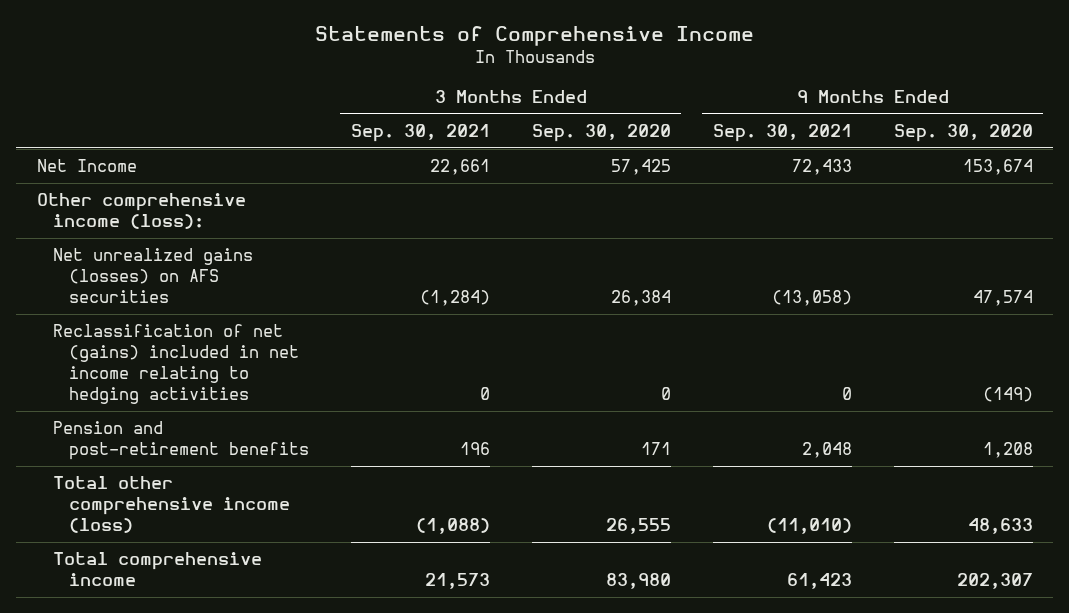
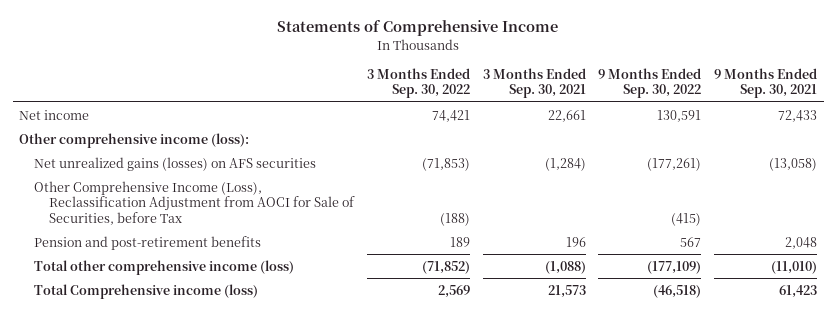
- | 3 Months Ended Sep. 30, 2021 | 3 Months Ended Sep. 30, 2020 | 9 Months Ended Sep. 30, 2021 | 9 Months Ended Sep. 30, 2020
+ | 3 Months Ended Sep. 30, 2022 | 3 Months Ended Sep. 30, 2021 | 9 Months Ended Sep. 30, 2022 | 9 Months Ended Sep. 30, 2021
- Net Income | 22,661 | 57,425 | 72,433 | 153,674
+ Net income | 74,421 | 22,661 | 130,591 | 72,433
- Reclassification of net (gains) included in net income relating to hedging activities | 0 | 0 | 0 | (149)
+ Other Comprehensive Income (Loss), Reclassification Adjustment from AOCI for Sale of Securities, before Tax | (188) | | (415) |
- Total comprehensive income | 21,573 | 83,980 | 61,423 | 202,307
+ Total Comprehensive income (loss) | 2,569 | 21,573 | (46,518) | 61,423

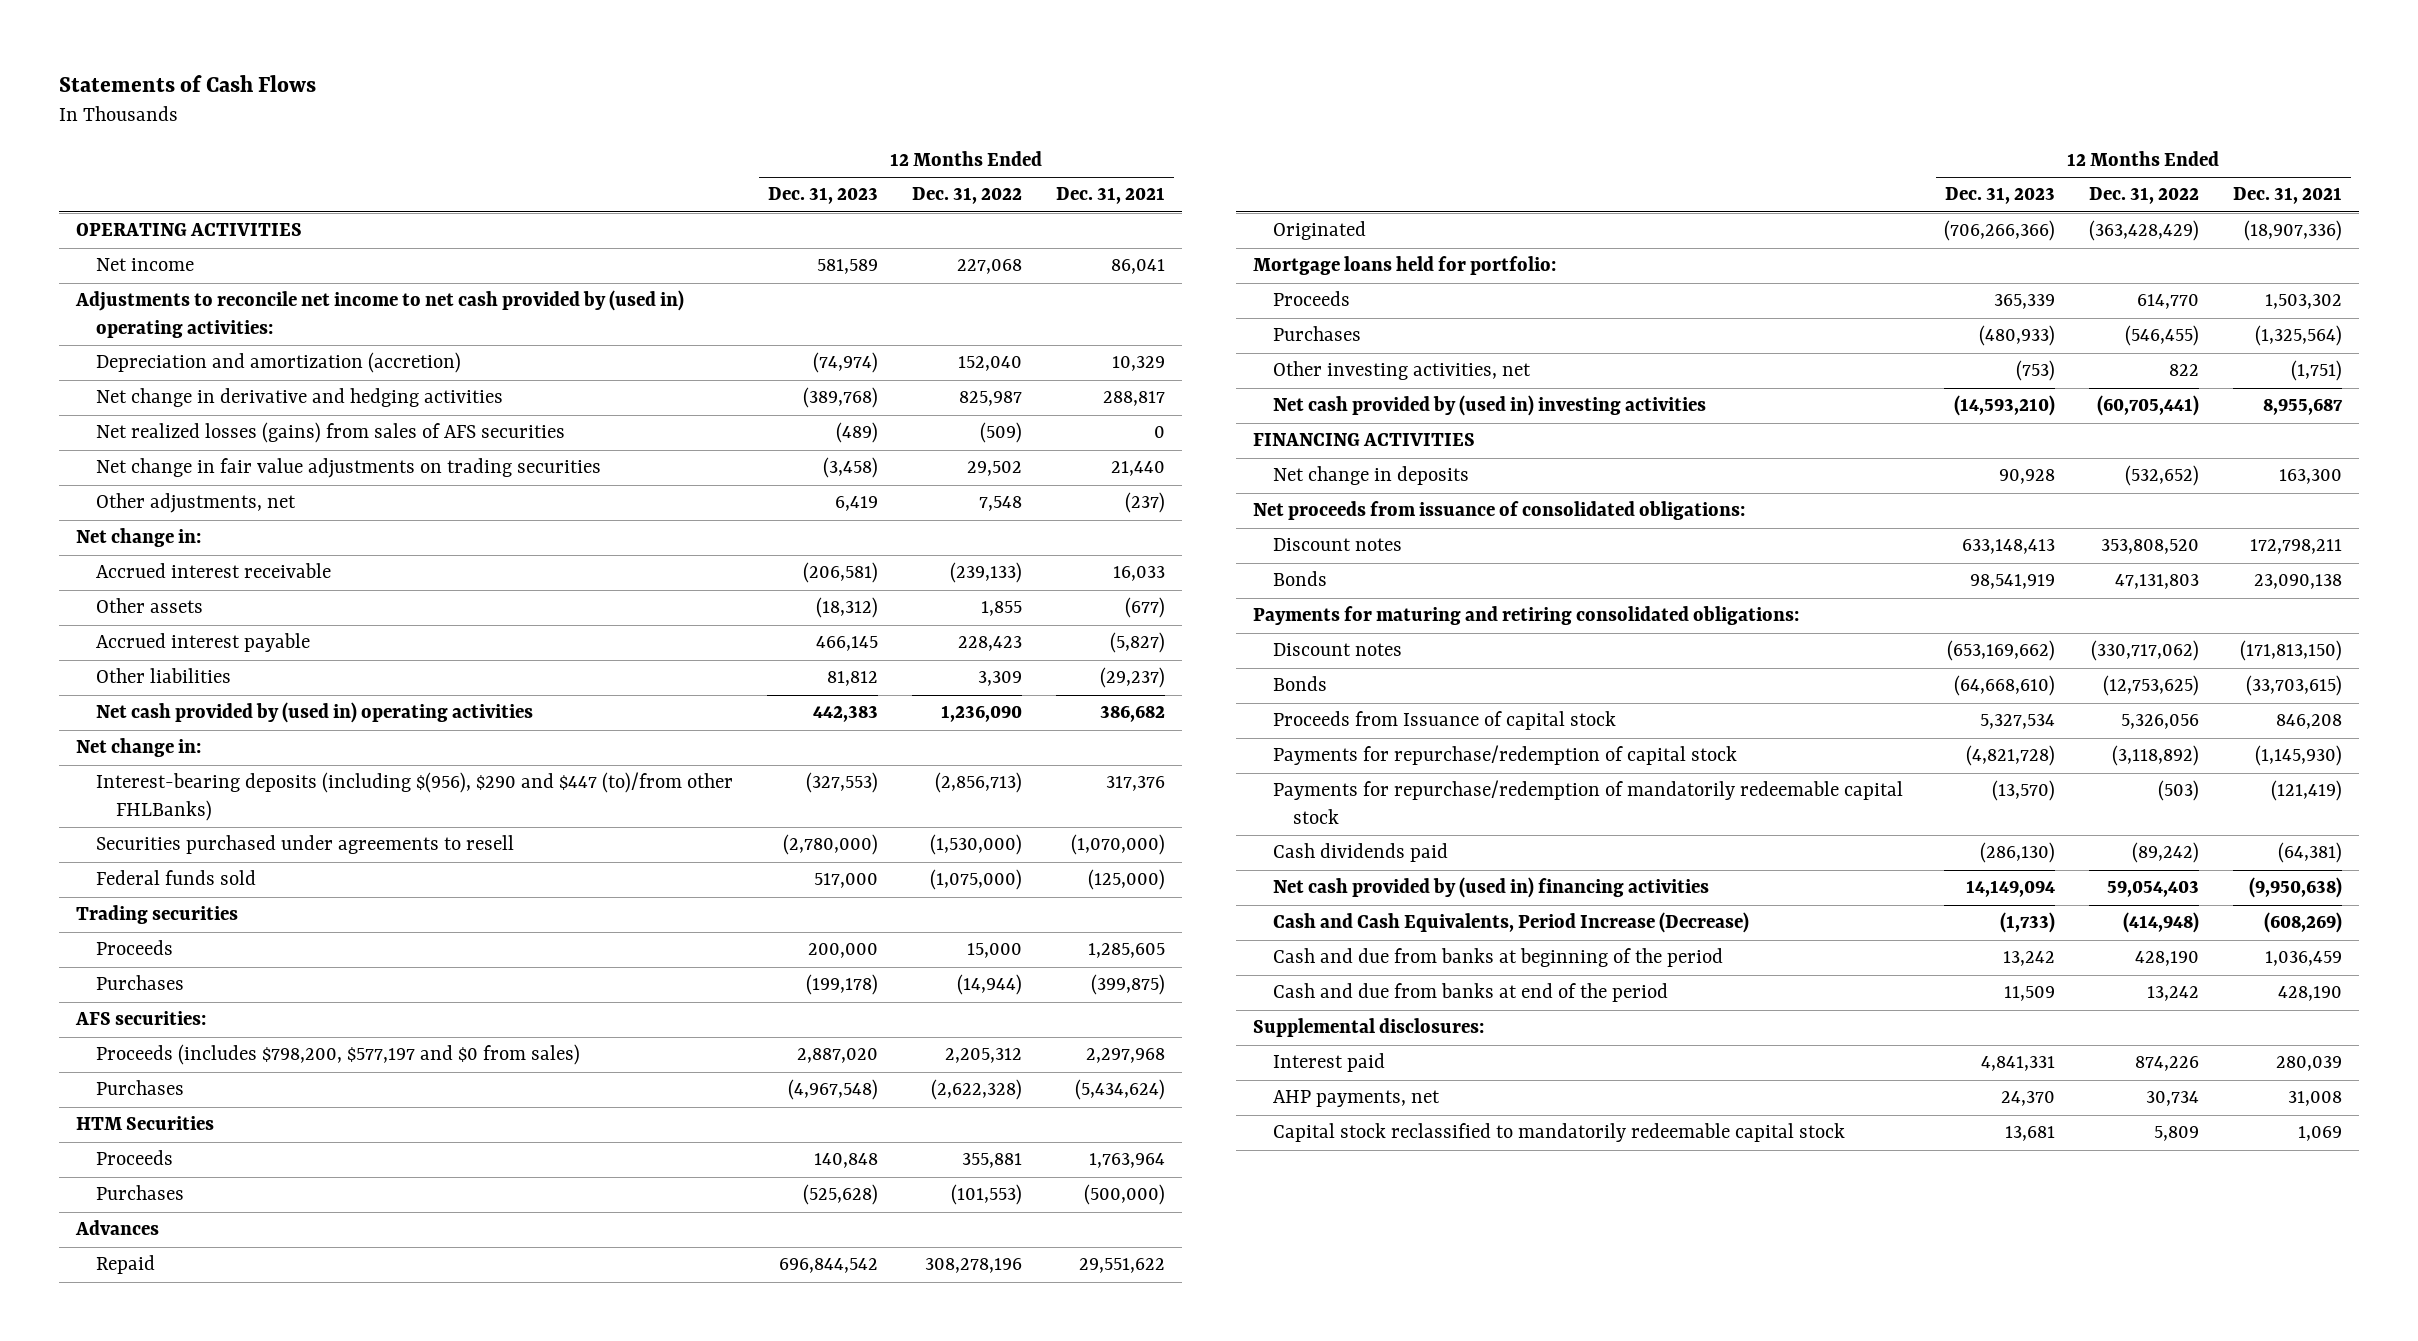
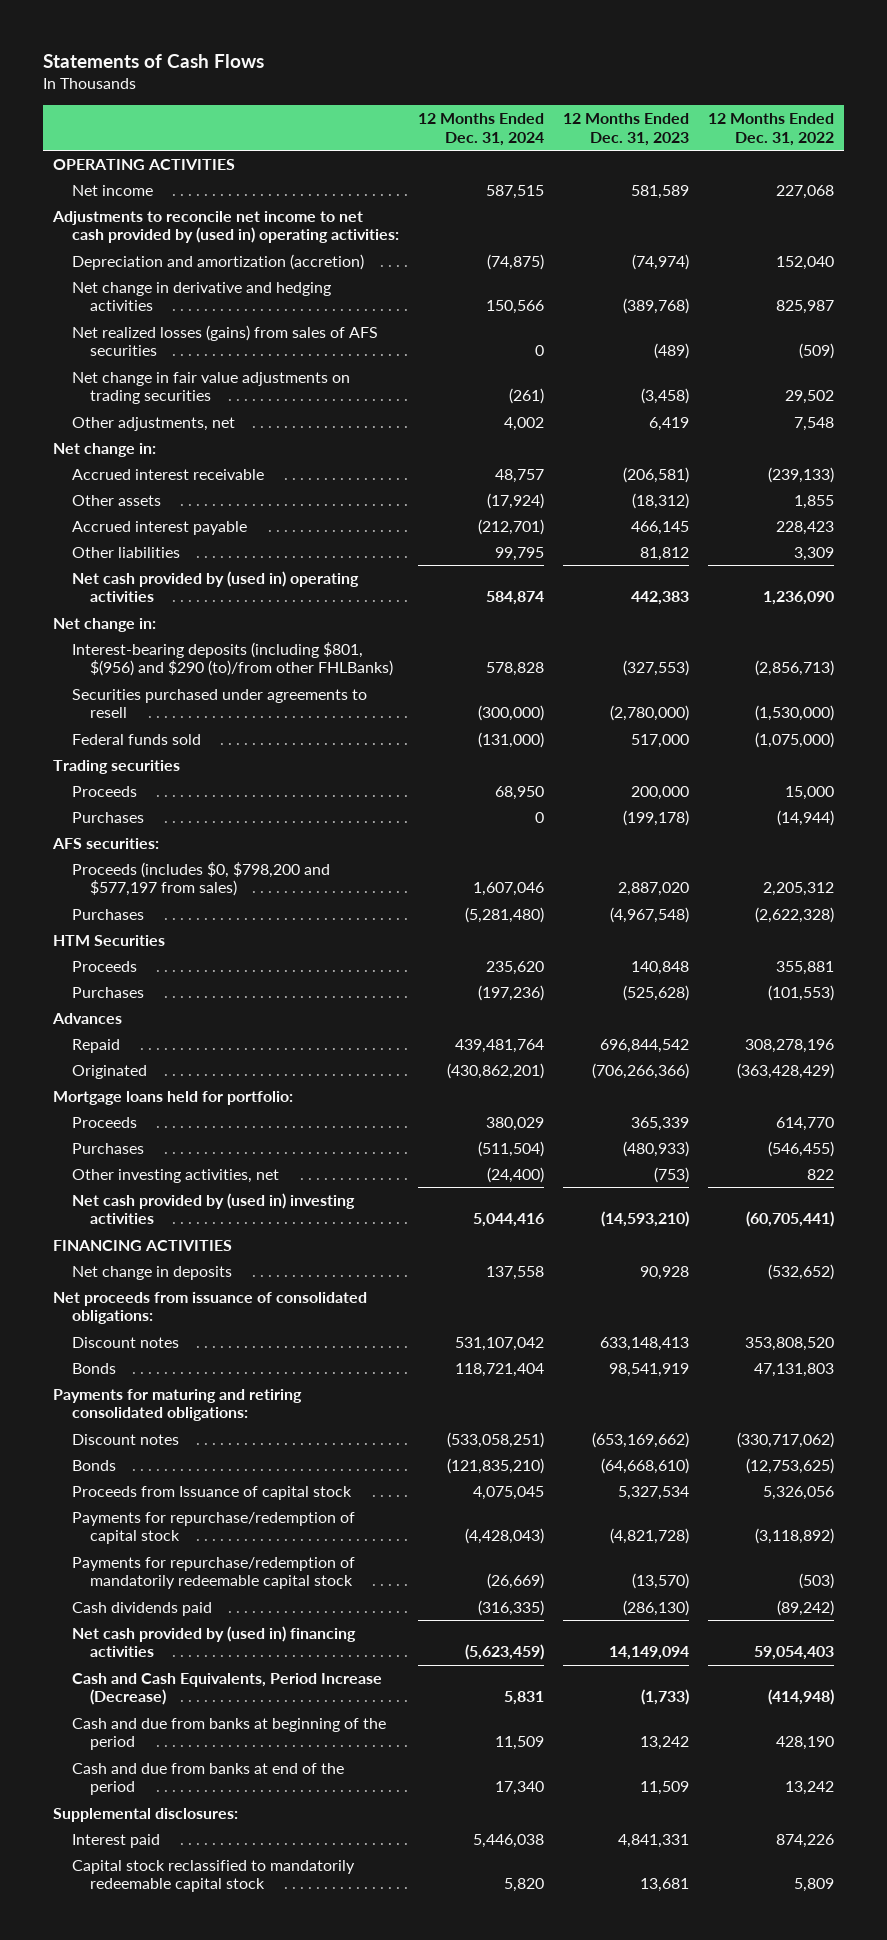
- | 12 Months Ended Dec. 31, 2023 | 12 Months Ended Dec. 31, 2022 | 12 Months Ended Dec. 31, 2021
+ | 12 Months Ended Dec. 31, 2024 | 12 Months Ended Dec. 31, 2023 | 12 Months Ended Dec. 31, 2022
- Interest-bearing deposits (including $(956), $290 and $447 (to)/from other FHLBanks) | (327,553) | (2,856,713) | 317,376
+ Interest-bearing deposits (including $801, $(956) and $290 (to)/from other FHLBanks) | 578,828 | (327,553) | (2,856,713)
- Proceeds (includes $798,200, $577,197 and $0 from sales) | 2,887,020 | 2,205,312 | 2,297,968
+ Proceeds (includes $0, $798,200 and $577,197 from sales) | 1,607,046 | 2,887,020 | 2,205,312
- AHP payments, net | 24,370 | 30,734 | 31,008

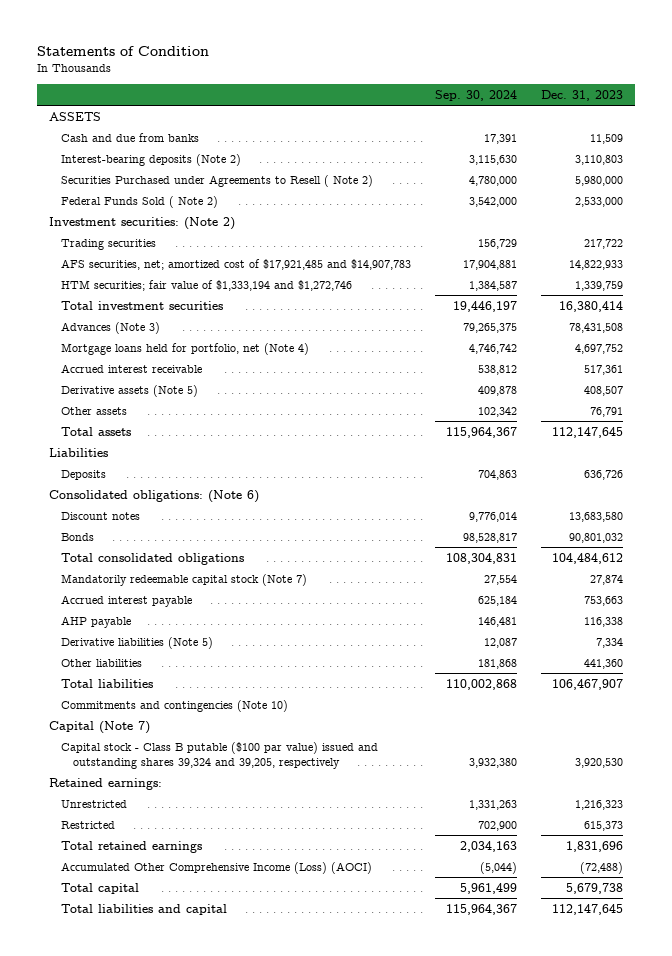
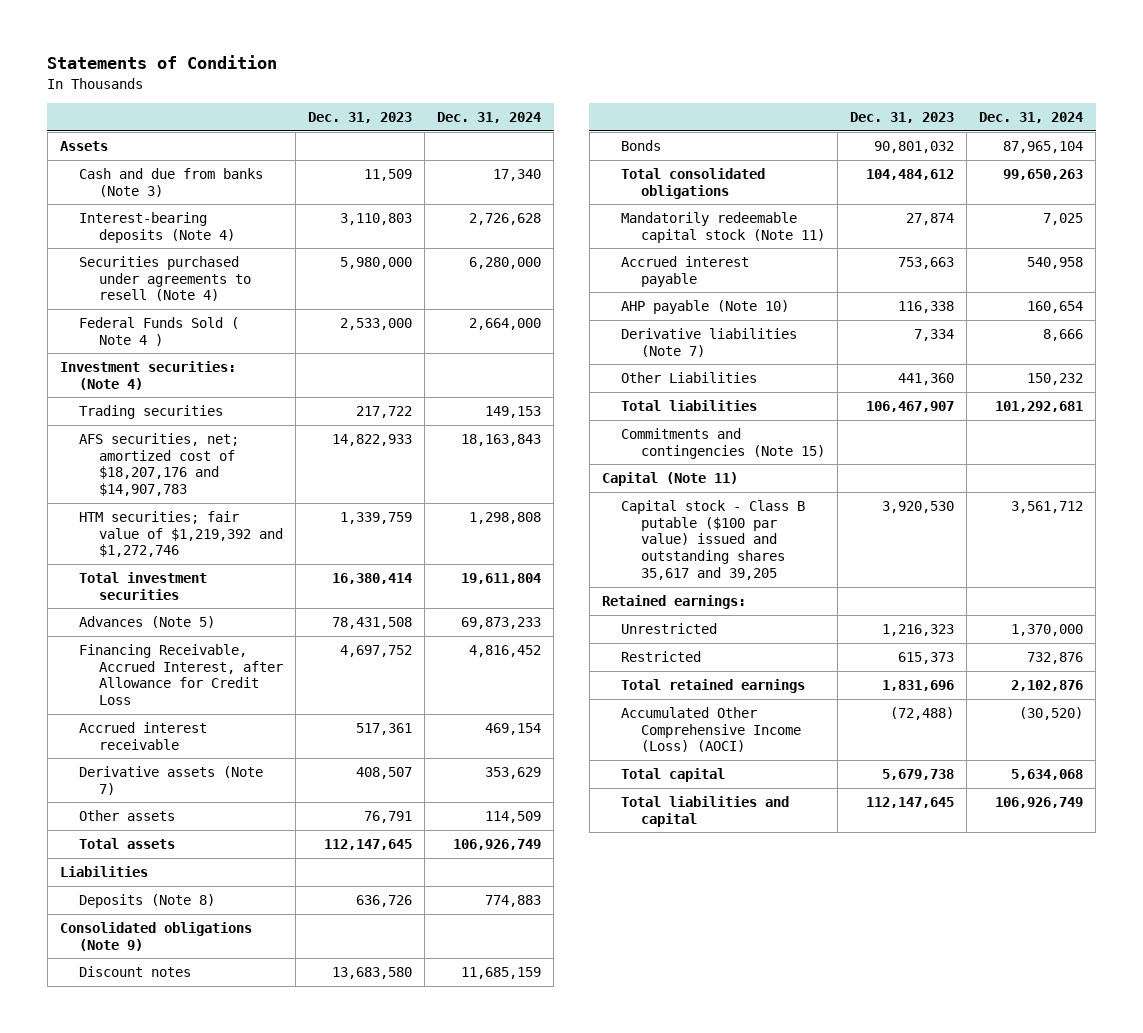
- | Sep. 30, 2024 | Dec. 31, 2023
+ | Dec. 31, 2023 | Dec. 31, 2024
- ASSETS
- Cash and due from banks | 17,391 | 11,509
- Interest-bearing deposits (Note 2) | 3,115,630 | 3,110,803
- Securities Purchased under Agreements to Resell ( Note 2) | 4,780,000 | 5,980,000
- Federal Funds Sold ( Note 2) | 3,542,000 | 2,533,000
- Investment securities: (Note 2)
+ Assets
+ Cash and due from banks (Note 3) | 11,509 | 17,340
+ Interest-bearing deposits (Note 4) | 3,110,803 | 2,726,628
+ Securities purchased under agreements to resell (Note 4) | 5,980,000 | 6,280,000
+ Federal Funds Sold ( Note 4 ) | 2,533,000 | 2,664,000
+ Investment securities: (Note 4)
- AFS securities, net; amortized cost of $17,921,485 and $14,907,783 | 17,904,881 | 14,822,933
- HTM securities; fair value of $1,333,194 and $1,272,746 | 1,384,587 | 1,339,759
+ AFS securities, net; amortized cost of $18,207,176 and $14,907,783 | 14,822,933 | 18,163,843
+ HTM securities; fair value of $1,219,392 and $1,272,746 | 1,339,759 | 1,298,808
- Advances (Note 3) | 79,265,375 | 78,431,508
- Mortgage loans held for portfolio, net (Note 4) | 4,746,742 | 4,697,752
+ Advances (Note 5) | 78,431,508 | 69,873,233
+ Financing Receivable, Accrued Interest, after Allowance for Credit Loss | 4,697,752 | 4,816,452
- Derivative assets (Note 5) | 409,878 | 408,507
+ Derivative assets (Note 7) | 408,507 | 353,629
- Deposits | 704,863 | 636,726
- Consolidated obligations: (Note 6)
+ Deposits (Note 8) | 636,726 | 774,883
+ Consolidated obligations (Note 9)
- Mandatorily redeemable capital stock (Note 7) | 27,554 | 27,874
+ Mandatorily redeemable capital stock (Note 11) | 27,874 | 7,025
- AHP payable | 146,481 | 116,338
- Derivative liabilities (Note 5) | 12,087 | 7,334
- Other liabilities | 181,868 | 441,360
+ AHP payable (Note 10) | 116,338 | 160,654
+ Derivative liabilities (Note 7) | 7,334 | 8,666
+ Other Liabilities | 441,360 | 150,232
- Commitments and contingencies (Note 10)
- Capital (Note 7)
- Capital stock - Class B putable ($100 par value) issued and outstanding shares 39,324 and 39,205, respectively | 3,932,380 | 3,920,530
+ Commitments and contingencies (Note 15)
+ Capital (Note 11)
+ Capital stock - Class B putable ($100 par value) issued and outstanding shares 35,617 and 39,205 | 3,920,530 | 3,561,712

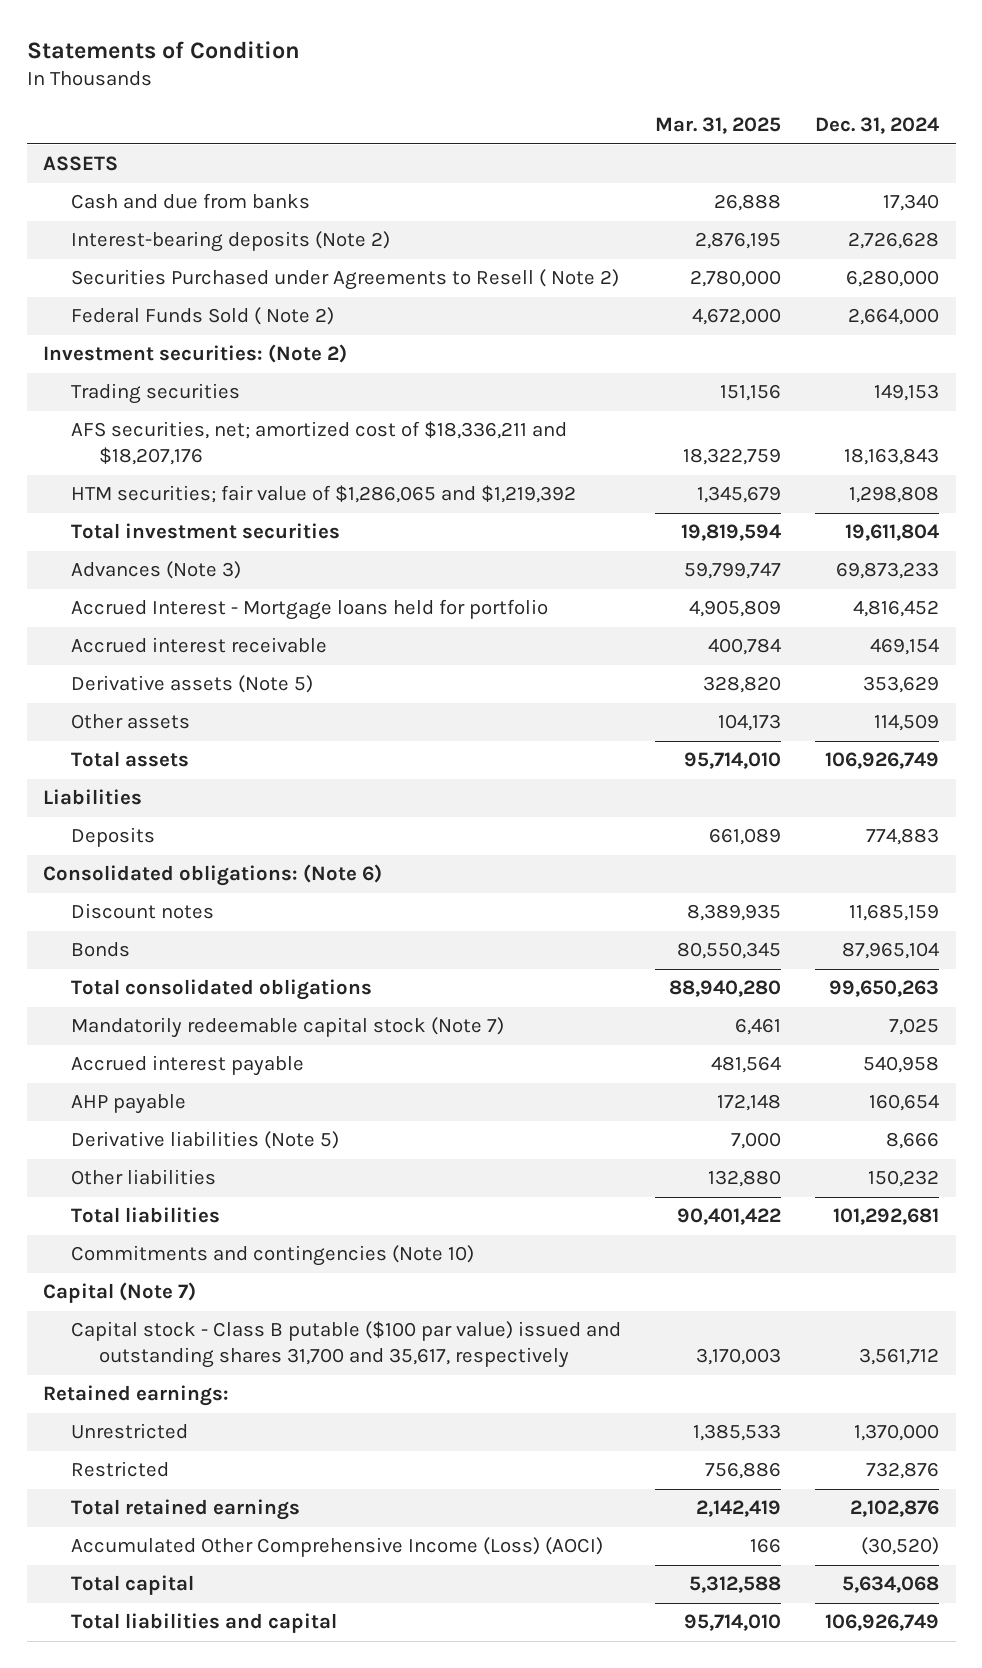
- | Dec. 31, 2023 | Dec. 31, 2024
+ | Mar. 31, 2025 | Dec. 31, 2024
- Assets
- Cash and due from banks (Note 3) | 11,509 | 17,340
- Interest-bearing deposits (Note 4) | 3,110,803 | 2,726,628
- Securities purchased under agreements to resell (Note 4) | 5,980,000 | 6,280,000
- Federal Funds Sold ( Note 4 ) | 2,533,000 | 2,664,000
- Investment securities: (Note 4)
+ ASSETS
+ Cash and due from banks | 26,888 | 17,340
+ Interest-bearing deposits (Note 2) | 2,876,195 | 2,726,628
+ Securities Purchased under Agreements to Resell ( Note 2) | 2,780,000 | 6,280,000
+ Federal Funds Sold ( Note 2) | 4,672,000 | 2,664,000
+ Investment securities: (Note 2)
- AFS securities, net; amortized cost of $18,207,176 and $14,907,783 | 14,822,933 | 18,163,843
- HTM securities; fair value of $1,219,392 and $1,272,746 | 1,339,759 | 1,298,808
+ AFS securities, net; amortized cost of $18,336,211 and $18,207,176 | 18,322,759 | 18,163,843
+ HTM securities; fair value of $1,286,065 and $1,219,392 | 1,345,679 | 1,298,808
- Advances (Note 5) | 78,431,508 | 69,873,233
- Financing Receivable, Accrued Interest, after Allowance for Credit Loss | 4,697,752 | 4,816,452
+ Advances (Note 3) | 59,799,747 | 69,873,233
+ Accrued Interest - Mortgage loans held for portfolio | 4,905,809 | 4,816,452
- Derivative assets (Note 7) | 408,507 | 353,629
+ Derivative assets (Note 5) | 328,820 | 353,629
- Deposits (Note 8) | 636,726 | 774,883
- Consolidated obligations (Note 9)
+ Deposits | 661,089 | 774,883
+ Consolidated obligations: (Note 6)
- Mandatorily redeemable capital stock (Note 11) | 27,874 | 7,025
+ Mandatorily redeemable capital stock (Note 7) | 6,461 | 7,025
- AHP payable (Note 10) | 116,338 | 160,654
- Derivative liabilities (Note 7) | 7,334 | 8,666
- Other Liabilities | 441,360 | 150,232
+ AHP payable | 172,148 | 160,654
+ Derivative liabilities (Note 5) | 7,000 | 8,666
+ Other liabilities | 132,880 | 150,232
- Commitments and contingencies (Note 15)
- Capital (Note 11)
- Capital stock - Class B putable ($100 par value) issued and outstanding shares 35,617 and 39,205 | 3,920,530 | 3,561,712
+ Commitments and contingencies (Note 10)
+ Capital (Note 7)
+ Capital stock - Class B putable ($100 par value) issued and outstanding shares 31,700 and 35,617, respectively | 3,170,003 | 3,561,712

